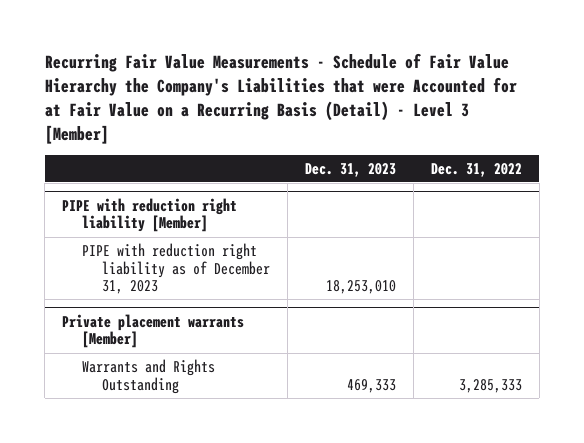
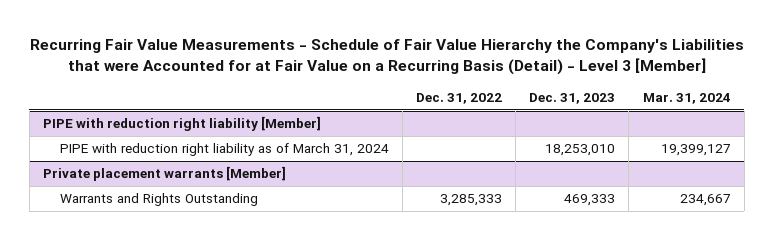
- | Dec. 31, 2023 | Dec. 31, 2022
+ | Dec. 31, 2022 | Dec. 31, 2023 | Mar. 31, 2024
@ PIPE with reduction right liability [Member]
- PIPE with reduction right liability as of December 31, 2023 | 18,253,010 |
+ PIPE with reduction right liability as of March 31, 2024 | | 18,253,010 | 19,399,127

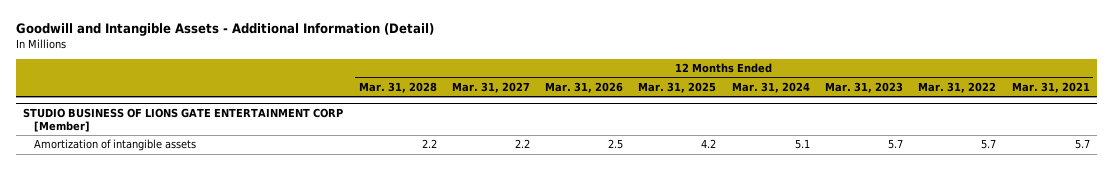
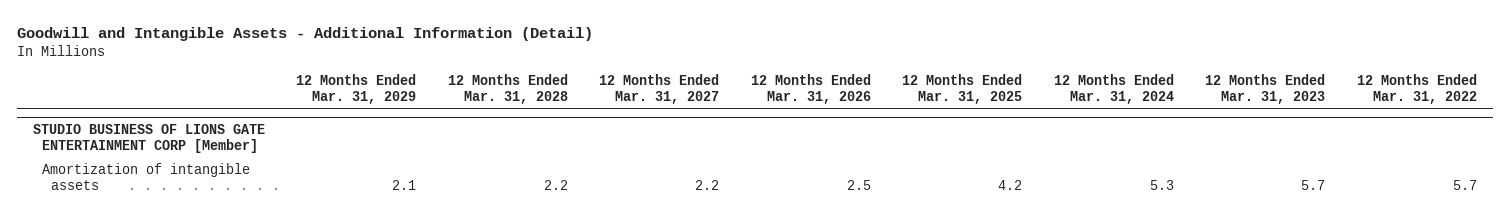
- | 12 Months Ended Mar. 31, 2028 | 12 Months Ended Mar. 31, 2027 | 12 Months Ended Mar. 31, 2026 | 12 Months Ended Mar. 31, 2025 | 12 Months Ended Mar. 31, 2024 | 12 Months Ended Mar. 31, 2023 | 12 Months Ended Mar. 31, 2022 | 12 Months Ended Mar. 31, 2021
+ | 12 Months Ended Mar. 31, 2029 | 12 Months Ended Mar. 31, 2028 | 12 Months Ended Mar. 31, 2027 | 12 Months Ended Mar. 31, 2026 | 12 Months Ended Mar. 31, 2025 | 12 Months Ended Mar. 31, 2024 | 12 Months Ended Mar. 31, 2023 | 12 Months Ended Mar. 31, 2022
@ STUDIO BUSINESS OF LIONS GATE ENTERTAINMENT CORP [Member]
- Amortization of intangible assets | 2.2 | 2.2 | 2.5 | 4.2 | 5.1 | 5.7 | 5.7 | 5.7
+ Amortization of intangible assets | 2.1 | 2.2 | 2.2 | 2.5 | 4.2 | 5.3 | 5.7 | 5.7

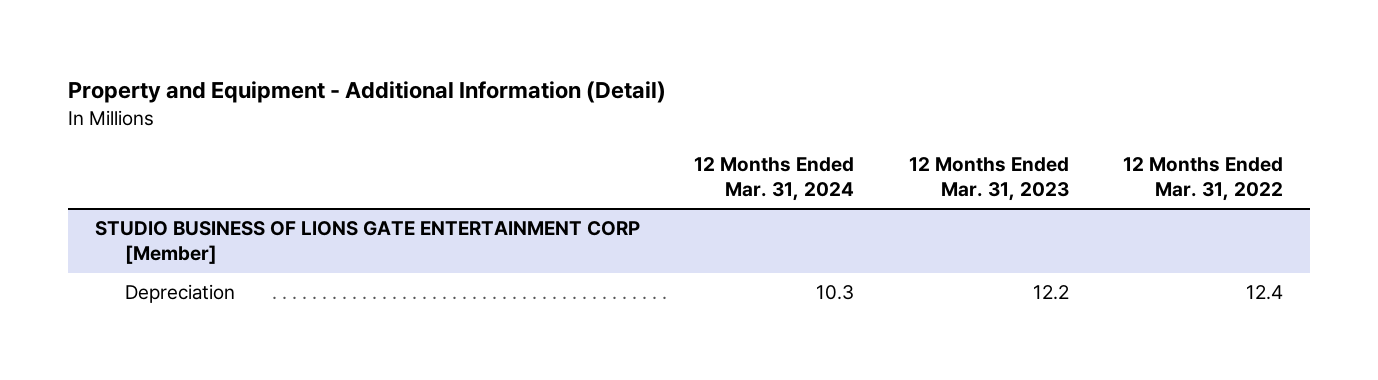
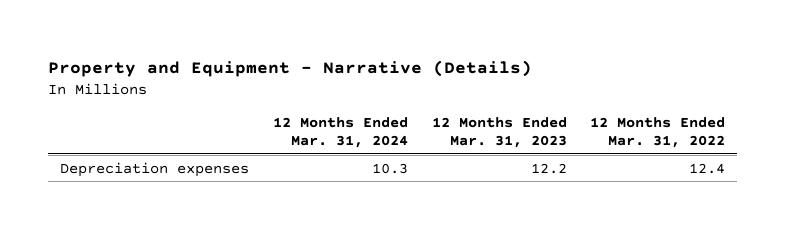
- Property and Equipment - Additional Information (Detail)
+ Property and Equipment - Narrative (Details)
- STUDIO BUSINESS OF LIONS GATE ENTERTAINMENT CORP [Member]
- Depreciation | 10.3 | 12.2 | 12.4
+ Depreciation expenses | 10.3 | 12.2 | 12.4

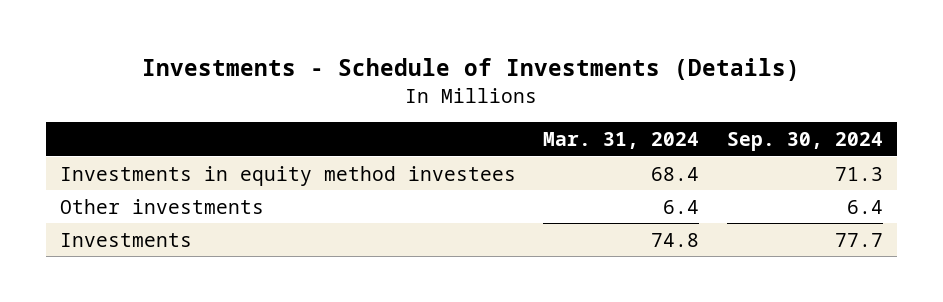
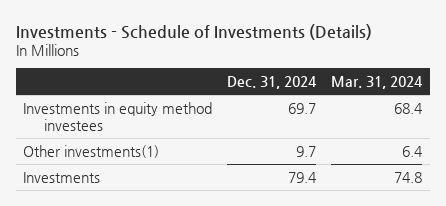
- | Mar. 31, 2024 | Sep. 30, 2024
+ | Dec. 31, 2024 | Mar. 31, 2024
- Other investments | 6.4 | 6.4
+ Other investments(1) | 9.7 | 6.4

